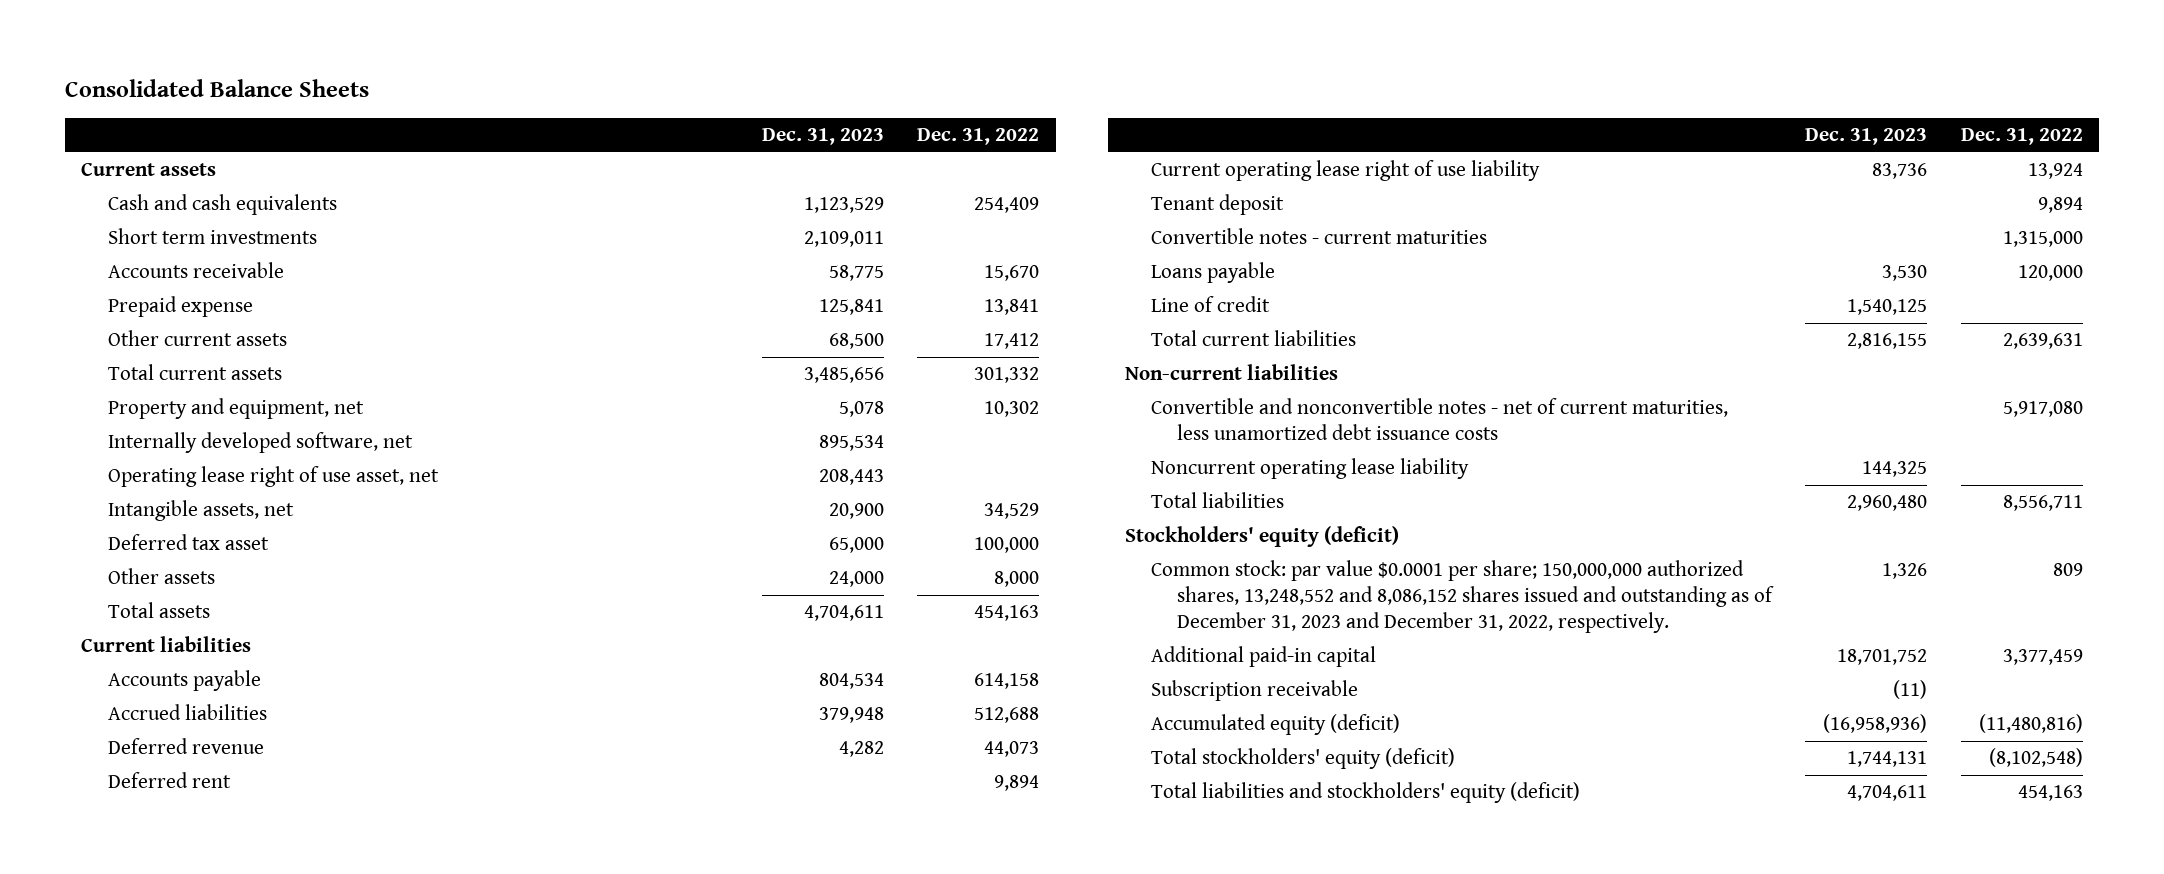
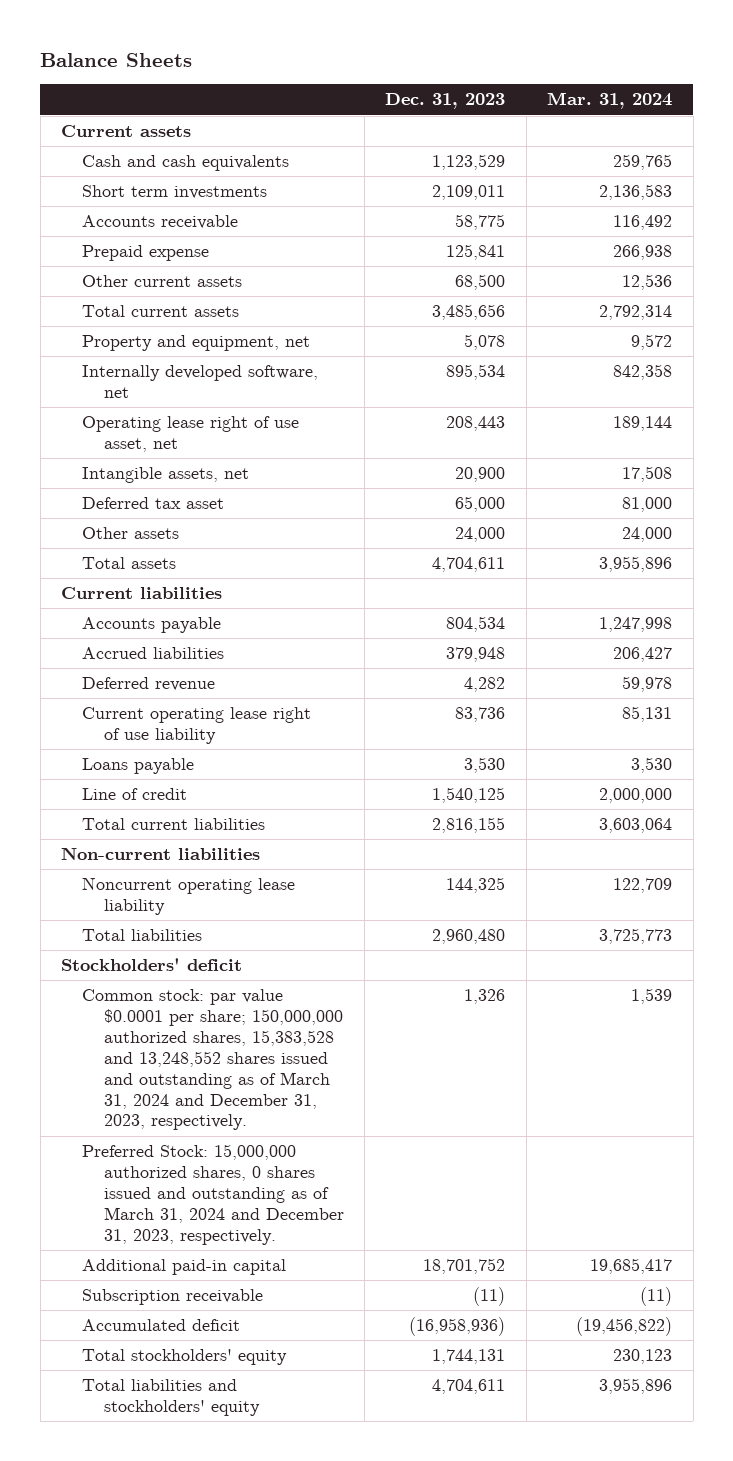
- Consolidated Balance Sheets
+ Balance Sheets
- | Dec. 31, 2023 | Dec. 31, 2022
+ | Dec. 31, 2023 | Mar. 31, 2024
- Deferred rent | | 9,894
- Tenant deposit | | 9,894
- Convertible notes - current maturities | | 1,315,000
- Convertible and nonconvertible notes - net of current maturities, less unamortized debt issuance costs | | 5,917,080
- Stockholders' equity (deficit)
- Common stock: par value $0.0001 per share; 150,000,000 authorized shares, 13,248,552 and 8,086,152 shares issued and outstanding as of December 31, 2023 and December 31, 2022, respectively. | 1,326 | 809
+ Stockholders' deficit
+ Common stock: par value $0.0001 per share; 150,000,000 authorized shares, 15,383,528 and 13,248,552 shares issued and outstanding as of March 31, 2024 and December 31, 2023, respectively. | 1,326 | 1,539
+ Preferred Stock: 15,000,000 authorized shares, 0 shares issued and outstanding as of March 31, 2024 and December 31, 2023, respectively.
- Accumulated equity (deficit) | (16,958,936) | (11,480,816)
- Total stockholders' equity (deficit) | 1,744,131 | (8,102,548)
- Total liabilities and stockholders' equity (deficit) | 4,704,611 | 454,163
+ Accumulated deficit | (16,958,936) | (19,456,822)
+ Total stockholders' equity | 1,744,131 | 230,123
+ Total liabilities and stockholders' equity | 4,704,611 | 3,955,896

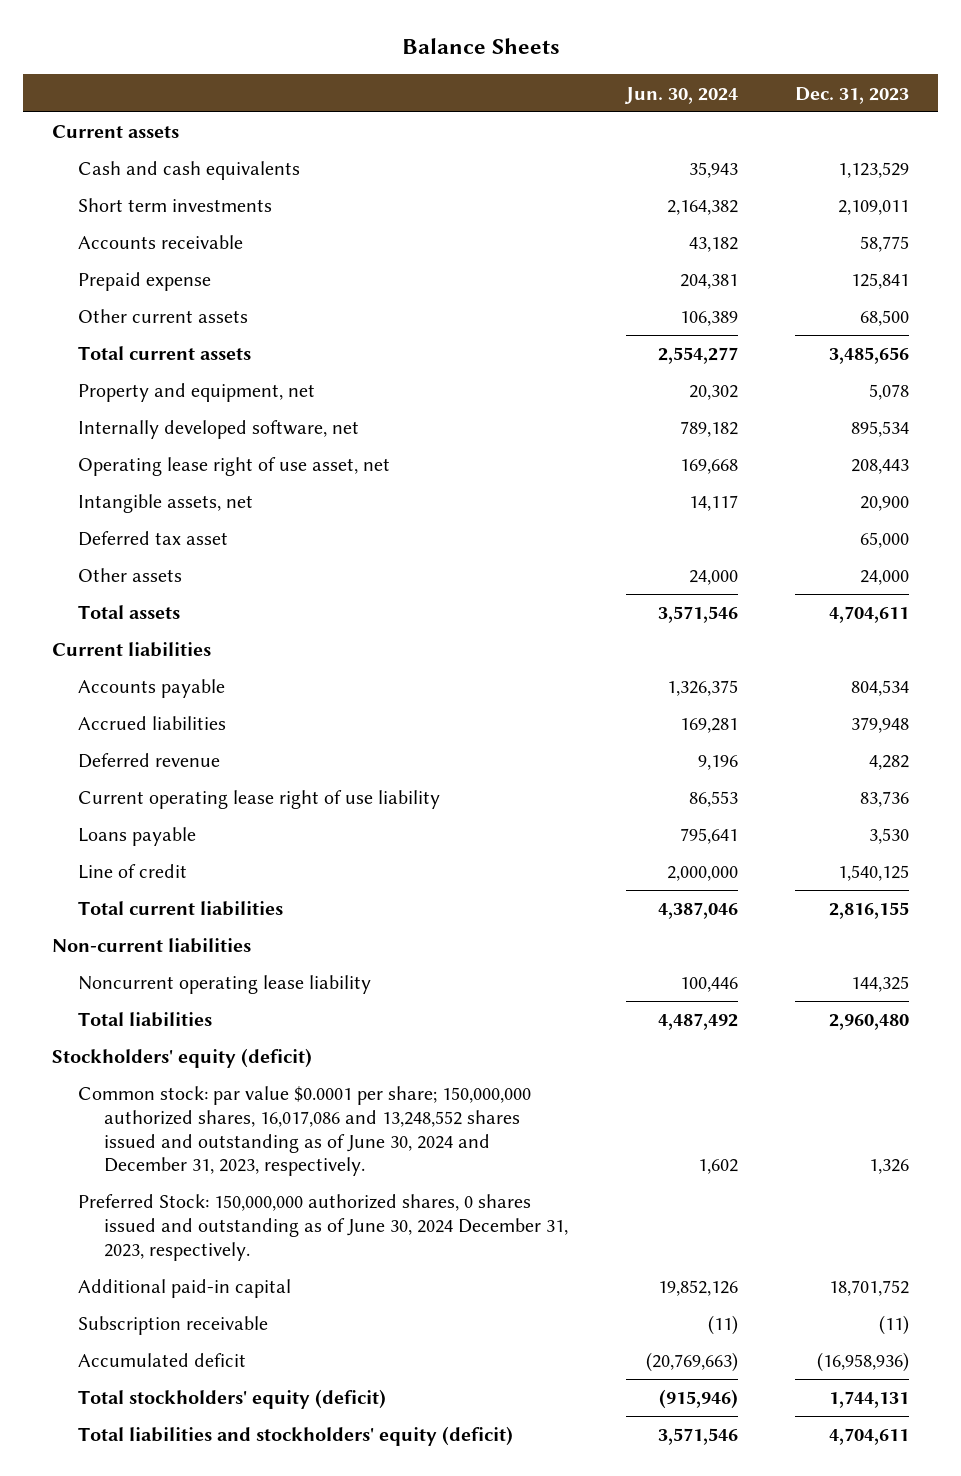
- | Dec. 31, 2023 | Mar. 31, 2024
+ | Jun. 30, 2024 | Dec. 31, 2023
- Stockholders' deficit
- Common stock: par value $0.0001 per share; 150,000,000 authorized shares, 15,383,528 and 13,248,552 shares issued and outstanding as of March 31, 2024 and December 31, 2023, respectively. | 1,326 | 1,539
- Preferred Stock: 15,000,000 authorized shares, 0 shares issued and outstanding as of March 31, 2024 and December 31, 2023, respectively.
+ Stockholders' equity (deficit)
+ Common stock: par value $0.0001 per share; 150,000,000 authorized shares, 16,017,086 and 13,248,552 shares issued and outstanding as of June 30, 2024 and December 31, 2023, respectively. | 1,602 | 1,326
+ Preferred Stock: 150,000,000 authorized shares, 0 shares issued and outstanding as of June 30, 2024 December 31, 2023, respectively.
- Total stockholders' equity | 1,744,131 | 230,123
- Total liabilities and stockholders' equity | 4,704,611 | 3,955,896
+ Total stockholders' equity (deficit) | (915,946) | 1,744,131
+ Total liabilities and stockholders' equity (deficit) | 3,571,546 | 4,704,611

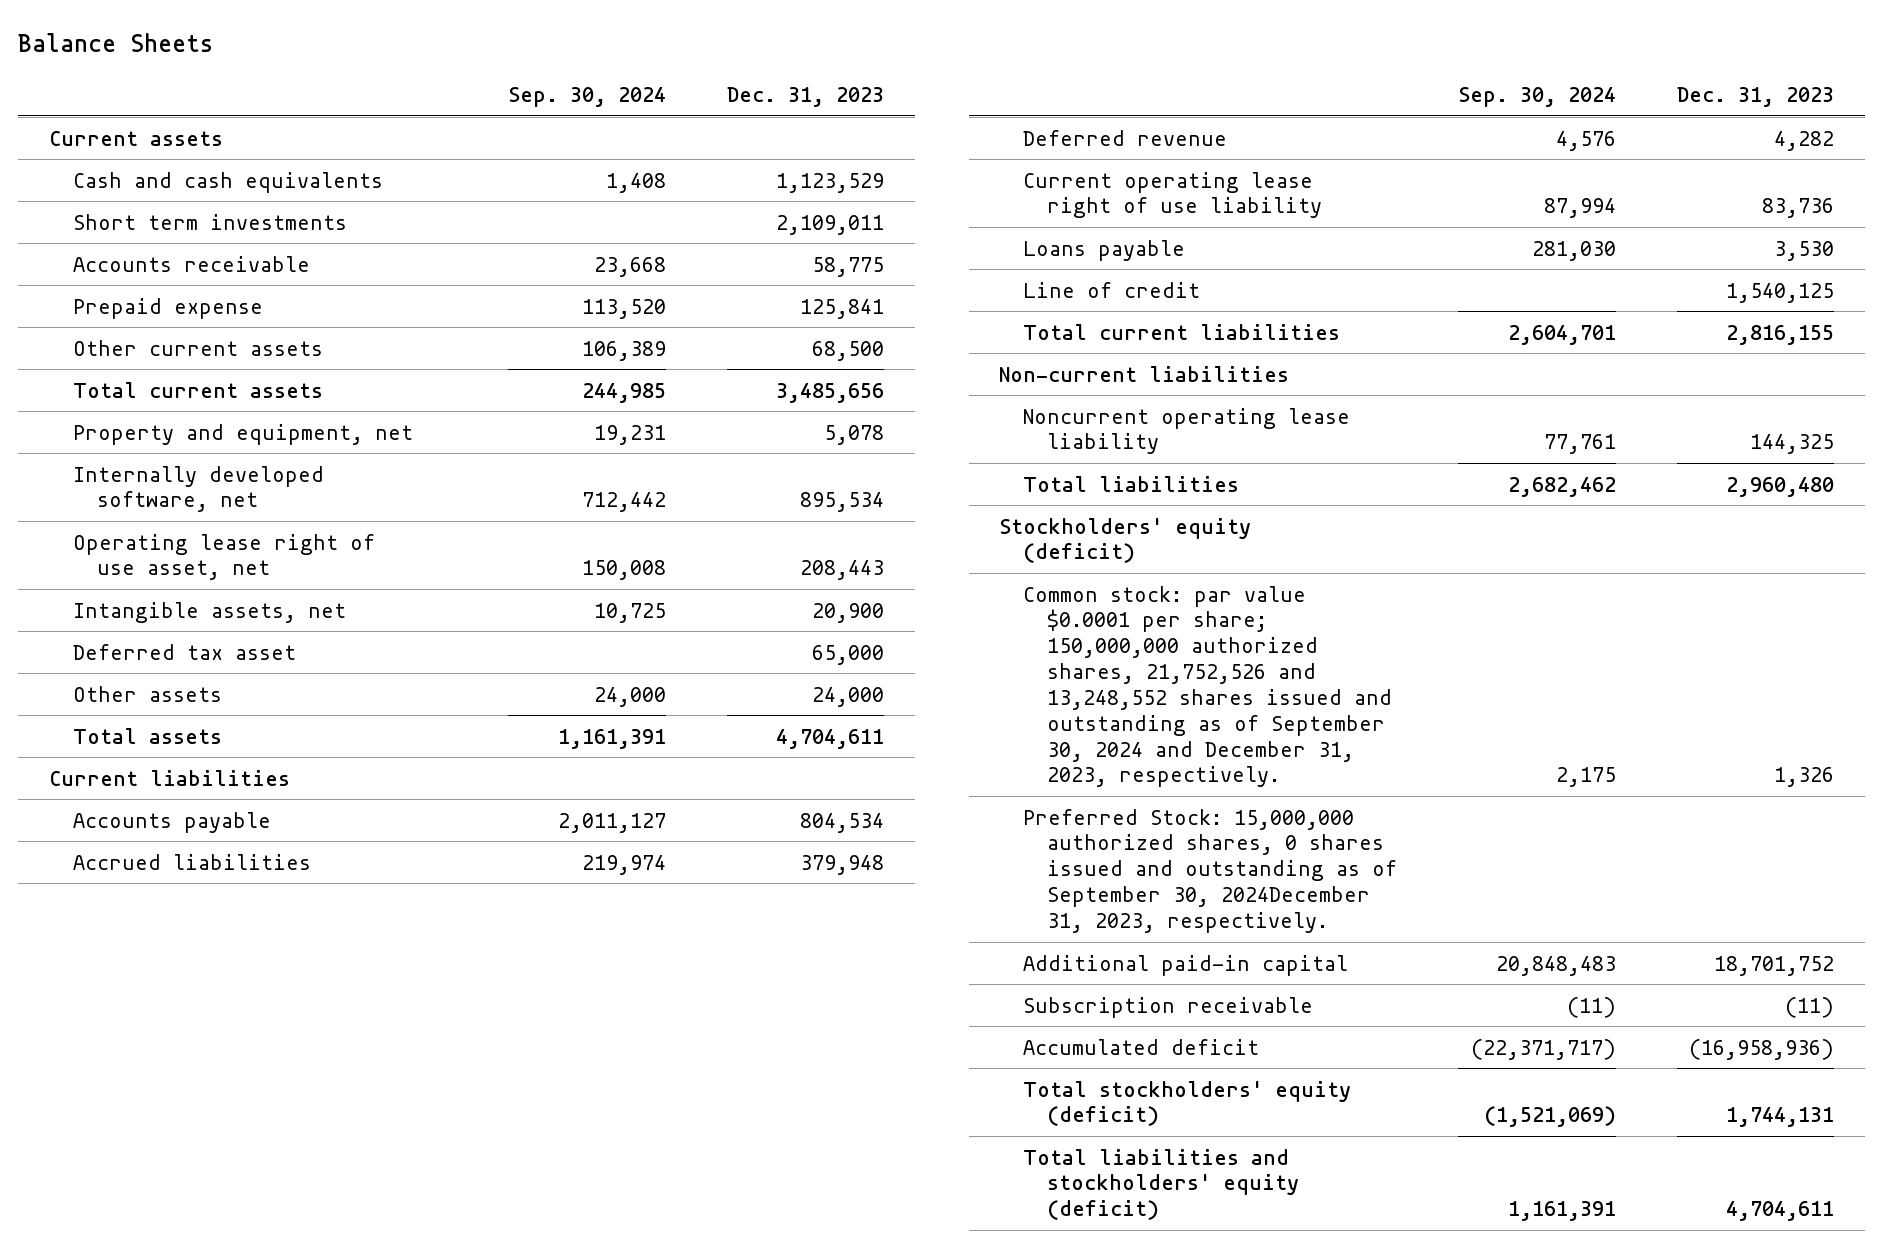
- | Jun. 30, 2024 | Dec. 31, 2023
+ | Sep. 30, 2024 | Dec. 31, 2023
- Common stock: par value $0.0001 per share; 150,000,000 authorized shares, 16,017,086 and 13,248,552 shares issued and outstanding as of June 30, 2024 and December 31, 2023, respectively. | 1,602 | 1,326
- Preferred Stock: 150,000,000 authorized shares, 0 shares issued and outstanding as of June 30, 2024 December 31, 2023, respectively.
+ Common stock: par value $0.0001 per share; 150,000,000 authorized shares, 21,752,526 and 13,248,552 shares issued and outstanding as of September 30, 2024 and December 31, 2023, respectively. | 2,175 | 1,326
+ Preferred Stock: 15,000,000 authorized shares, 0 shares issued and outstanding as of September 30, 2024December 31, 2023, respectively.

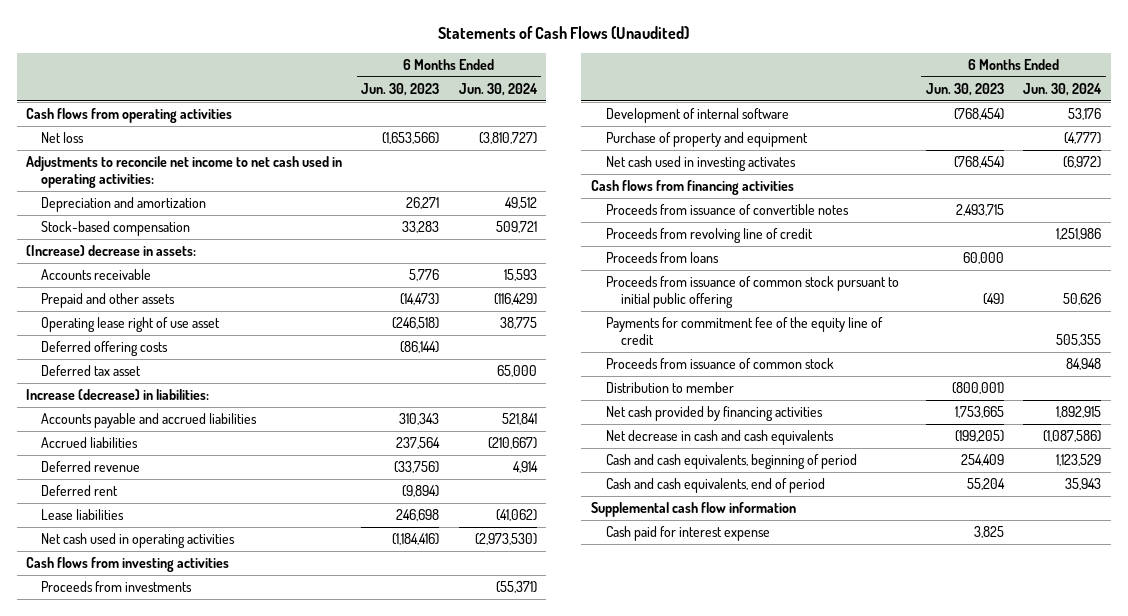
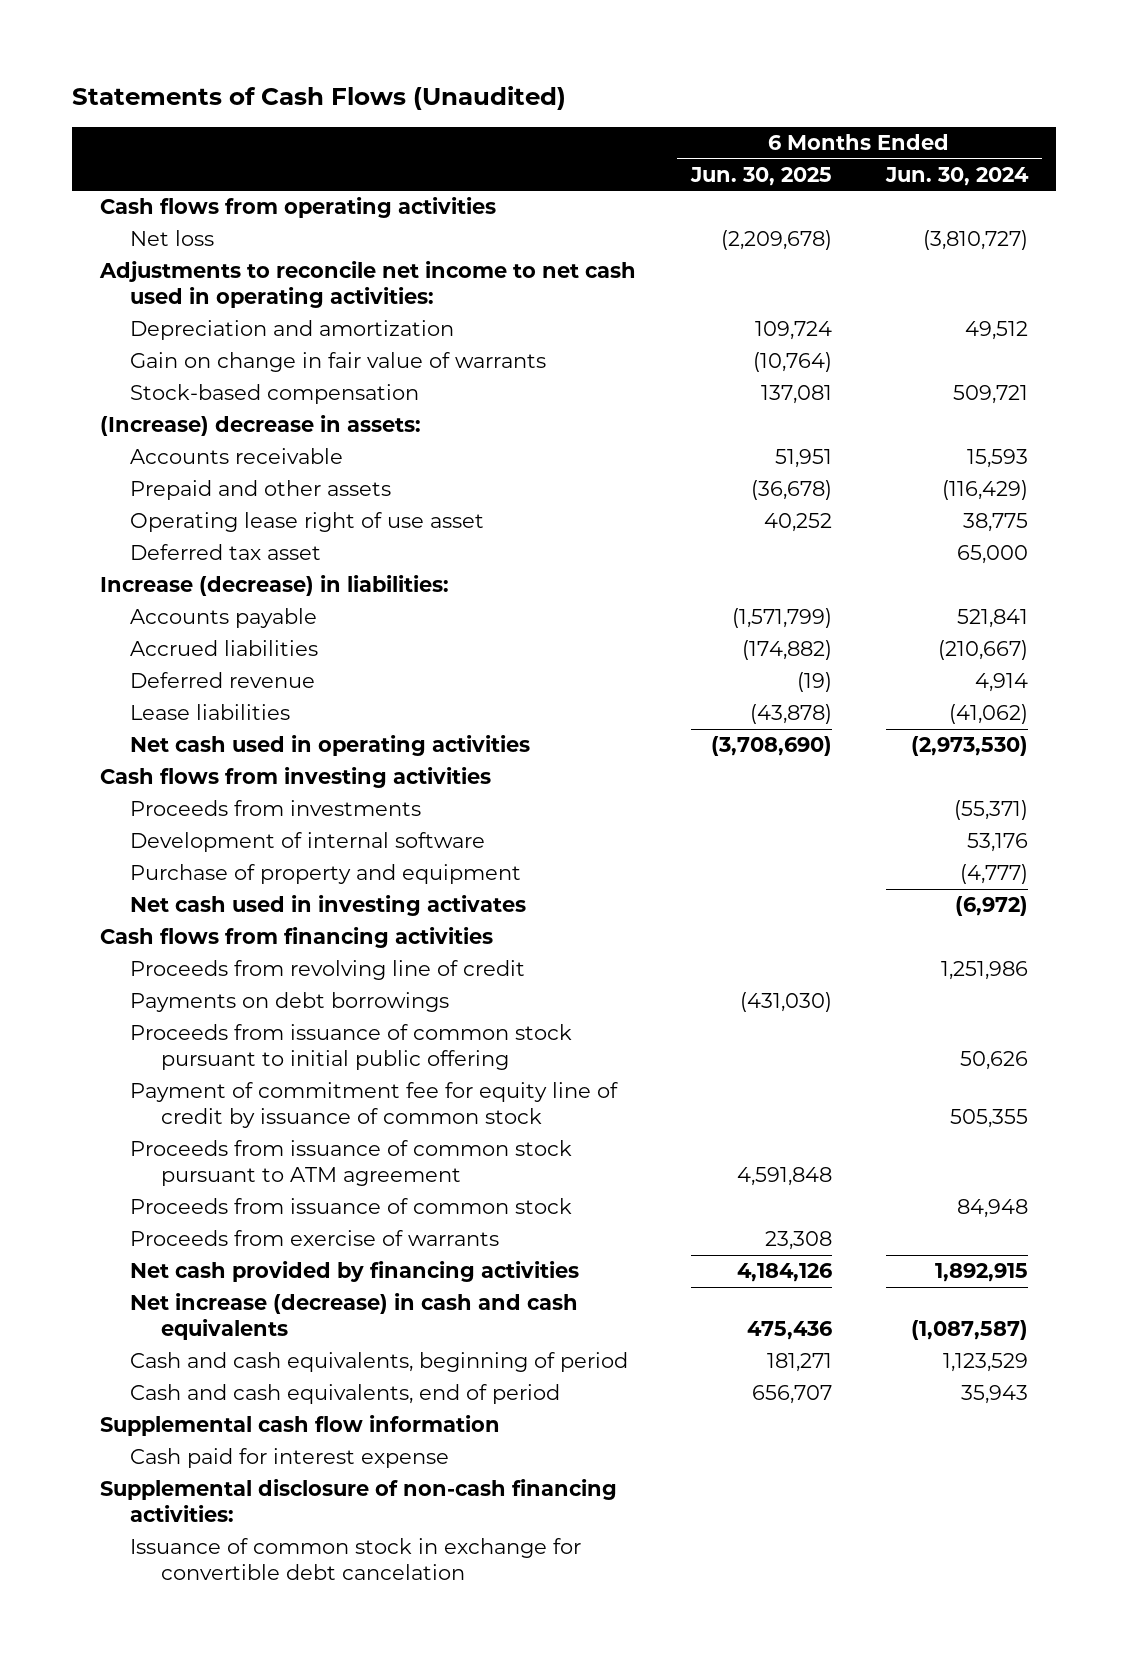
- | 6 Months Ended Jun. 30, 2023 | 6 Months Ended Jun. 30, 2024
+ | 6 Months Ended Jun. 30, 2025 | 6 Months Ended Jun. 30, 2024
+ Gain on change in fair value of warrants | (10,764) |
- Deferred offering costs | (86,144) |
- Accounts payable and accrued liabilities | 310,343 | 521,841
+ Accounts payable | (1,571,799) | 521,841
- Deferred rent | (9,894) |
- Proceeds from issuance of convertible notes | 2,493,715 |
- Proceeds from loans | 60,000 |
+ Payments on debt borrowings | (431,030) |
- Payments for commitment fee of the equity line of credit | | 505,355
+ Payment of commitment fee for equity line of credit by issuance of common stock | | 505,355
+ Proceeds from issuance of common stock pursuant to ATM agreement | 4,591,848 |
- Distribution to member | (800,001) |
+ Proceeds from exercise of warrants | 23,308 |
- Net decrease in cash and cash equivalents | (199,205) | (1,087,586)
+ Net increase (decrease) in cash and cash equivalents | 475,436 | (1,087,587)
+ Supplemental disclosure of non-cash financing activities:
+ Issuance of common stock in exchange for convertible debt cancelation

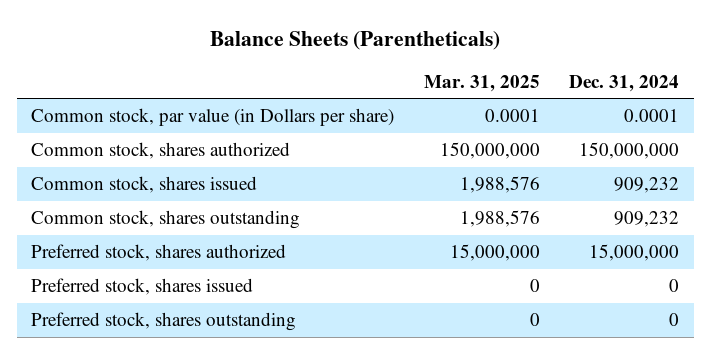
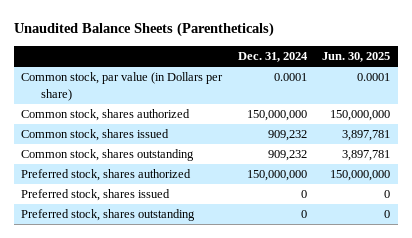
- Balance Sheets (Parentheticals)
+ Unaudited Balance Sheets (Parentheticals)
- | Mar. 31, 2025 | Dec. 31, 2024
+ | Dec. 31, 2024 | Jun. 30, 2025
- Preferred stock, shares authorized | 15,000,000 | 15,000,000
+ Preferred stock, shares authorized | 150,000,000 | 150,000,000

